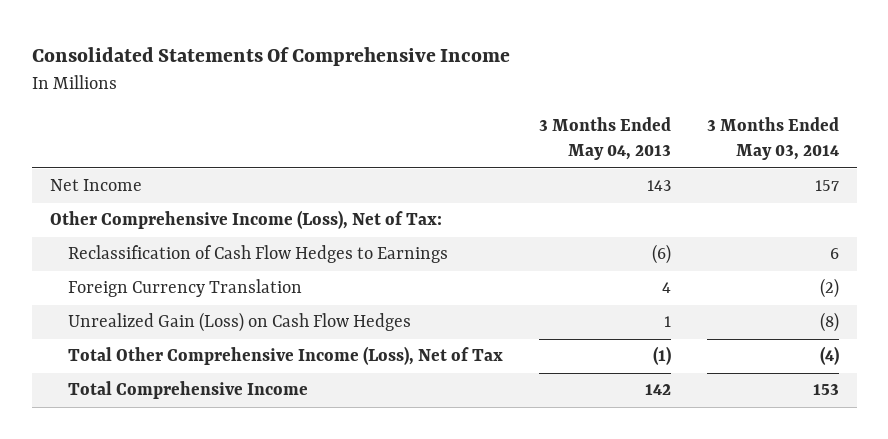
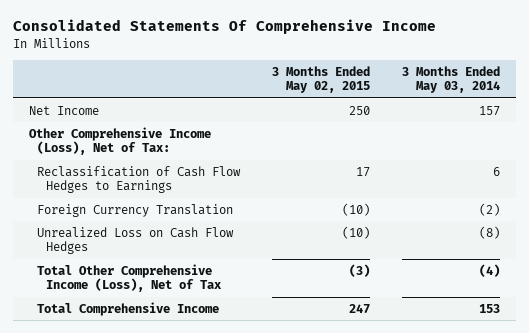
- | 3 Months Ended May 04, 2013 | 3 Months Ended May 03, 2014
+ | 3 Months Ended May 02, 2015 | 3 Months Ended May 03, 2014
- Unrealized Gain (Loss) on Cash Flow Hedges | 1 | (8)
+ Unrealized Loss on Cash Flow Hedges | (10) | (8)

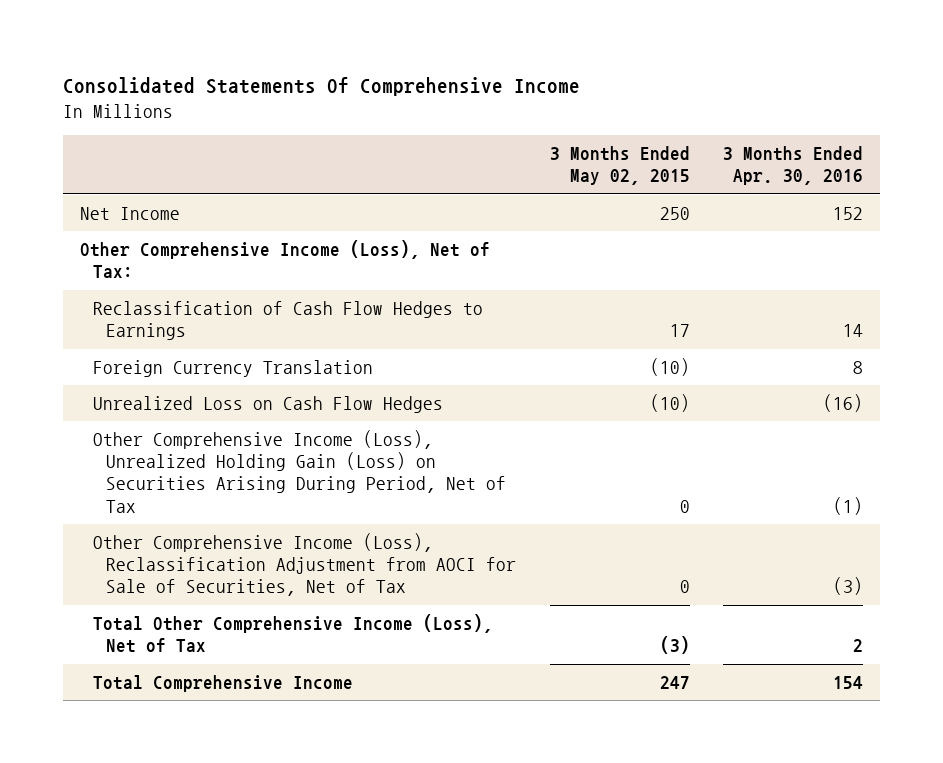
- | 3 Months Ended May 02, 2015 | 3 Months Ended May 03, 2014
+ | 3 Months Ended May 02, 2015 | 3 Months Ended Apr. 30, 2016
+ Other Comprehensive Income (Loss), Unrealized Holding Gain (Loss) on Securities Arising During Period, Net of Tax | 0 | (1)
+ Other Comprehensive Income (Loss), Reclassification Adjustment from AOCI for Sale of Securities, Net of Tax | 0 | (3)

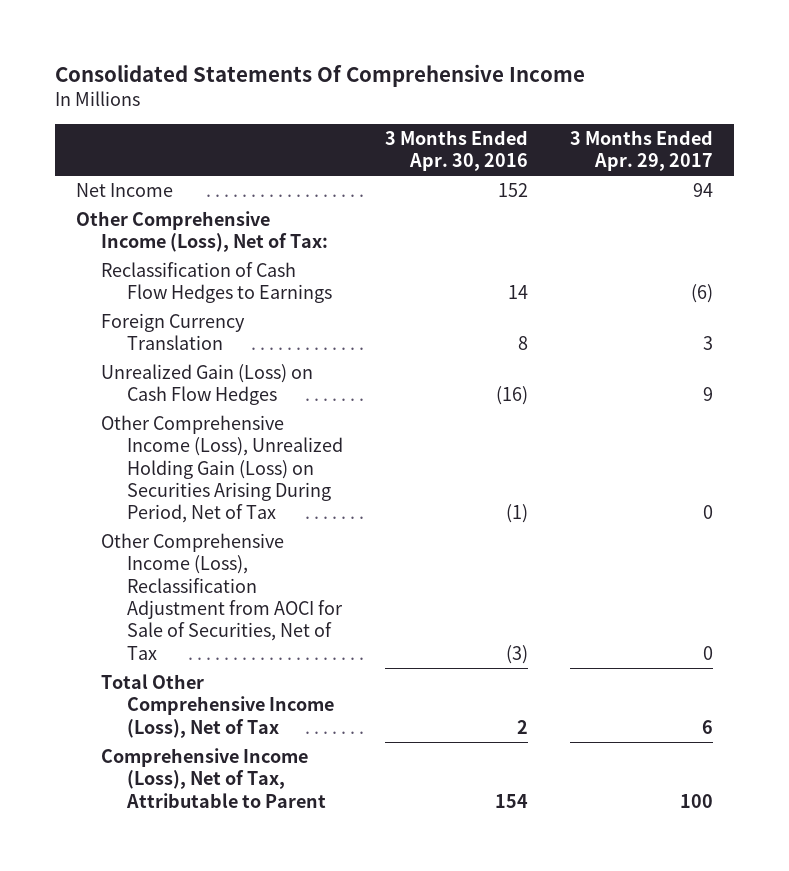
- | 3 Months Ended May 02, 2015 | 3 Months Ended Apr. 30, 2016
+ | 3 Months Ended Apr. 30, 2016 | 3 Months Ended Apr. 29, 2017
- Unrealized Loss on Cash Flow Hedges | (10) | (16)
+ Unrealized Gain (Loss) on Cash Flow Hedges | (16) | 9
- Total Comprehensive Income | 247 | 154
+ Comprehensive Income (Loss), Net of Tax, Attributable to Parent | 154 | 100

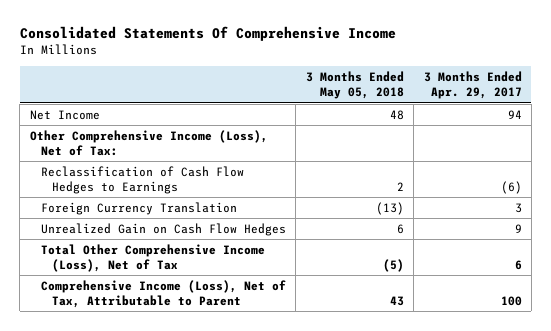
- | 3 Months Ended Apr. 30, 2016 | 3 Months Ended Apr. 29, 2017
+ | 3 Months Ended May 05, 2018 | 3 Months Ended Apr. 29, 2017
- Unrealized Gain (Loss) on Cash Flow Hedges | (16) | 9
- Other Comprehensive Income (Loss), Unrealized Holding Gain (Loss) on Securities Arising During Period, Net of Tax | (1) | 0
- Other Comprehensive Income (Loss), Reclassification Adjustment from AOCI for Sale of Securities, Net of Tax | (3) | 0
+ Unrealized Gain on Cash Flow Hedges | 6 | 9

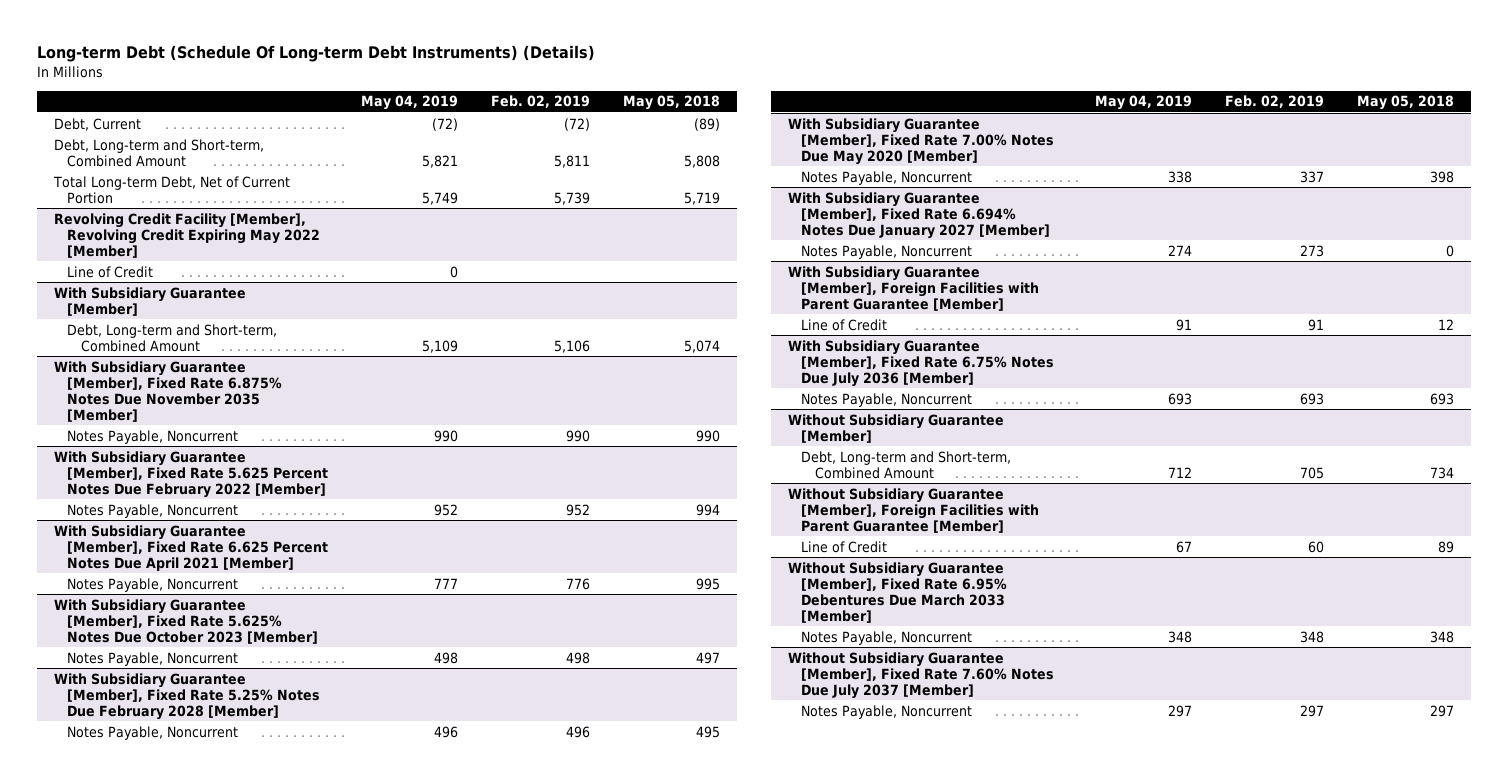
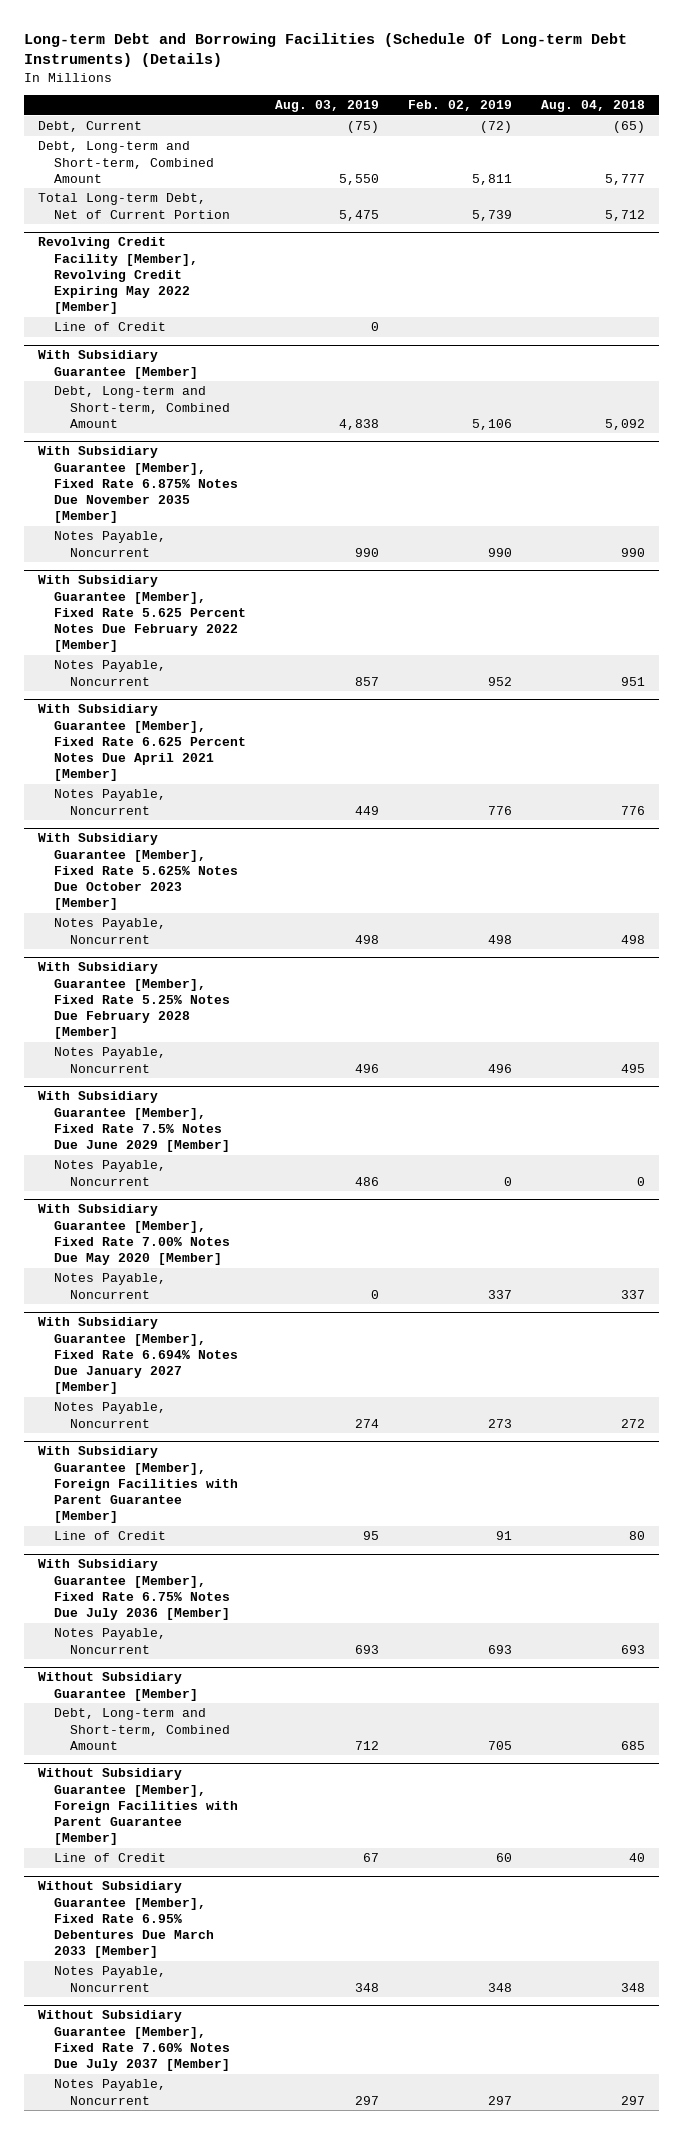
- Long-term Debt (Schedule Of Long-term Debt Instruments) (Details)
+ Long-term Debt and Borrowing Facilities (Schedule Of Long-term Debt Instruments) (Details)
- | May 04, 2019 | Feb. 02, 2019 | May 05, 2018
+ | Aug. 03, 2019 | Feb. 02, 2019 | Aug. 04, 2018
+ With Subsidiary Guarantee [Member], Fixed Rate 7.5% Notes Due June 2029 [Member]
+ Notes Payable, Noncurrent | 486 | 0 | 0

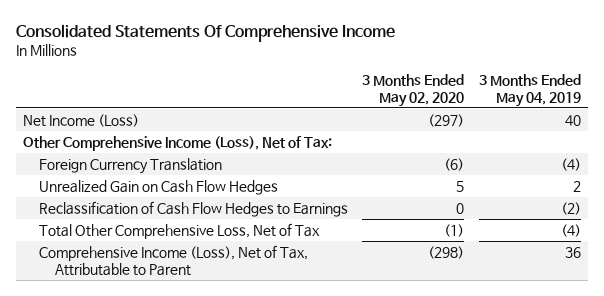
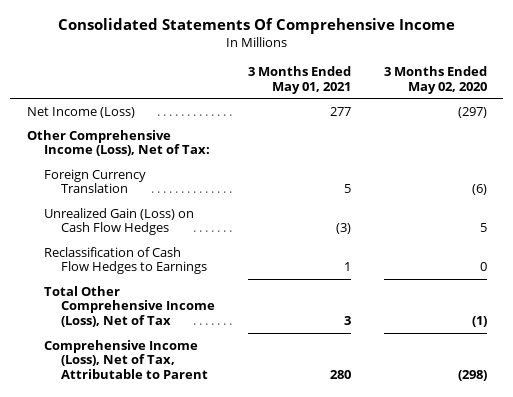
- | 3 Months Ended May 02, 2020 | 3 Months Ended May 04, 2019
+ | 3 Months Ended May 01, 2021 | 3 Months Ended May 02, 2020
- Unrealized Gain on Cash Flow Hedges | 5 | 2
+ Unrealized Gain (Loss) on Cash Flow Hedges | (3) | 5
- Total Other Comprehensive Loss, Net of Tax | (1) | (4)
+ Total Other Comprehensive Income (Loss), Net of Tax | 3 | (1)

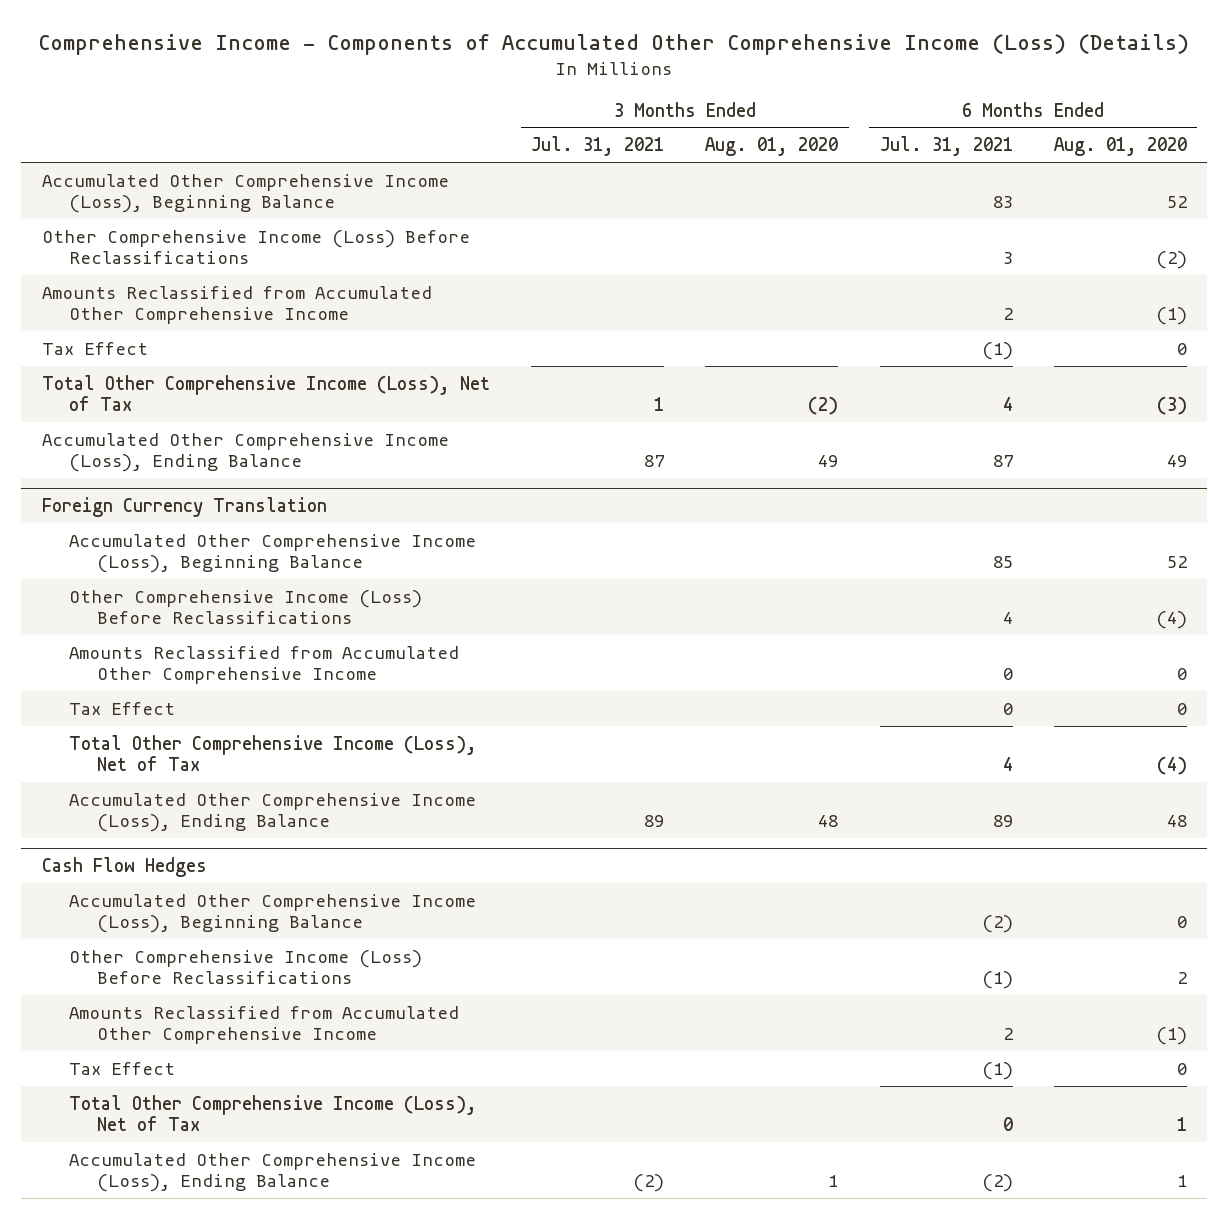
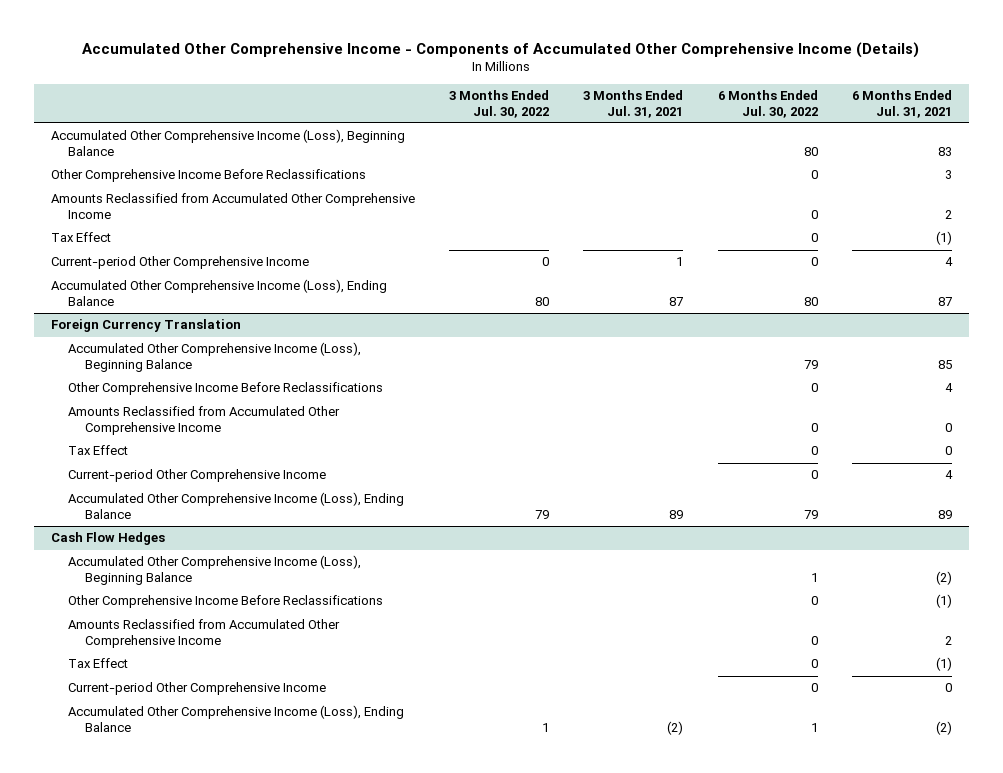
- Comprehensive Income - Components of Accumulated Other Comprehensive Income (Loss) (Details)
+ Accumulated Other Comprehensive Income - Components of Accumulated Other Comprehensive Income (Details)
- | 3 Months Ended Jul. 31, 2021 | 3 Months Ended Aug. 01, 2020 | 6 Months Ended Jul. 31, 2021 | 6 Months Ended Aug. 01, 2020
+ | 3 Months Ended Jul. 30, 2022 | 3 Months Ended Jul. 31, 2021 | 6 Months Ended Jul. 30, 2022 | 6 Months Ended Jul. 31, 2021
- Other Comprehensive Income (Loss) Before Reclassifications | | | 3 | (2)
+ Other Comprehensive Income Before Reclassifications | | | 0 | 3
- Total Other Comprehensive Income (Loss), Net of Tax | 1 | (2) | 4 | (3)
+ Current-period Other Comprehensive Income | 0 | 1 | 0 | 4
@ Foreign Currency Translation
- Other Comprehensive Income (Loss) Before Reclassifications | | | 4 | (4)
+ Other Comprehensive Income Before Reclassifications | | | 0 | 4
- Total Other Comprehensive Income (Loss), Net of Tax | | | 4 | (4)
+ Current-period Other Comprehensive Income | | | 0 | 4
@ Cash Flow Hedges
- Other Comprehensive Income (Loss) Before Reclassifications | | | (1) | 2
+ Other Comprehensive Income Before Reclassifications | | | 0 | (1)
- Total Other Comprehensive Income (Loss), Net of Tax | | | 0 | 1
+ Current-period Other Comprehensive Income | | | 0 | 0

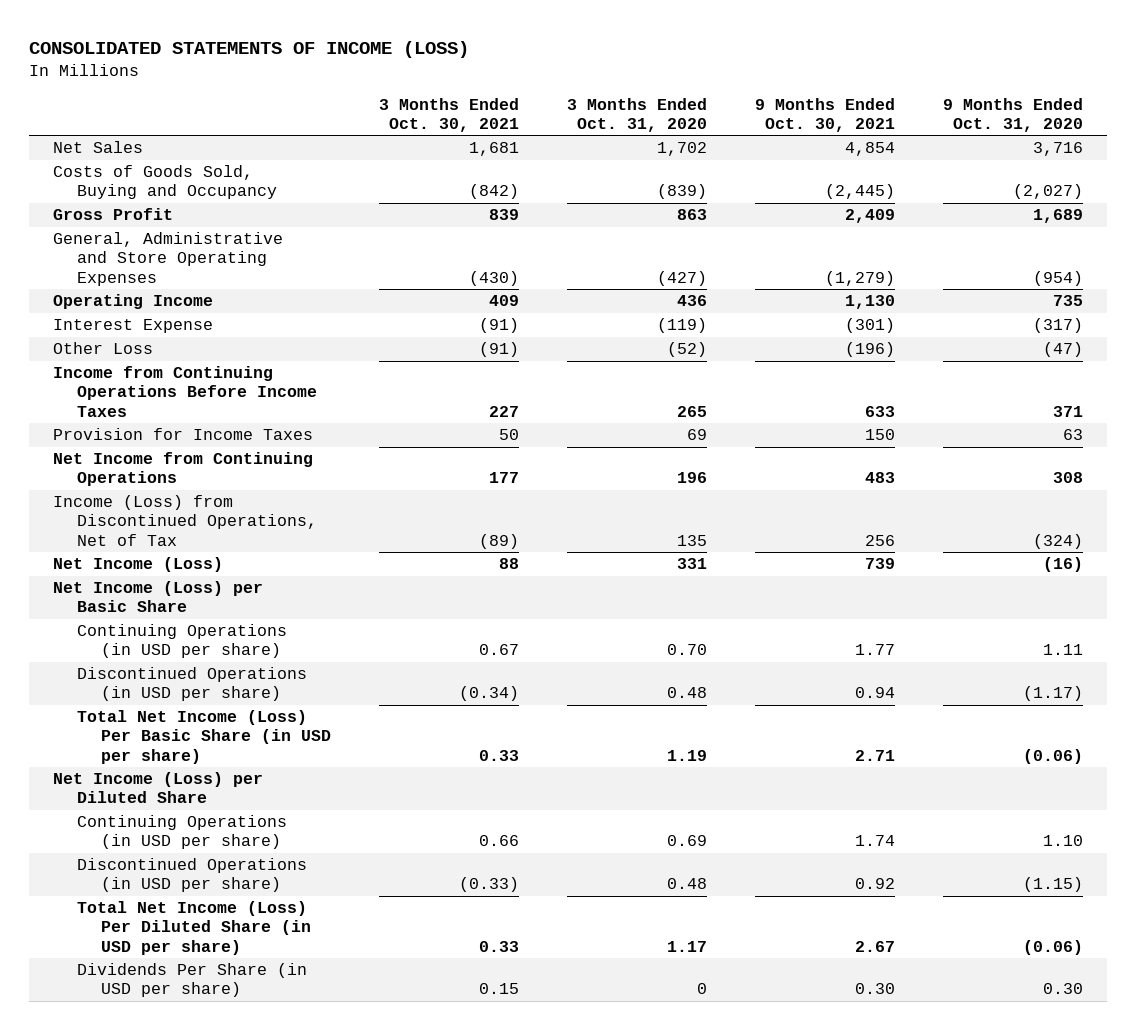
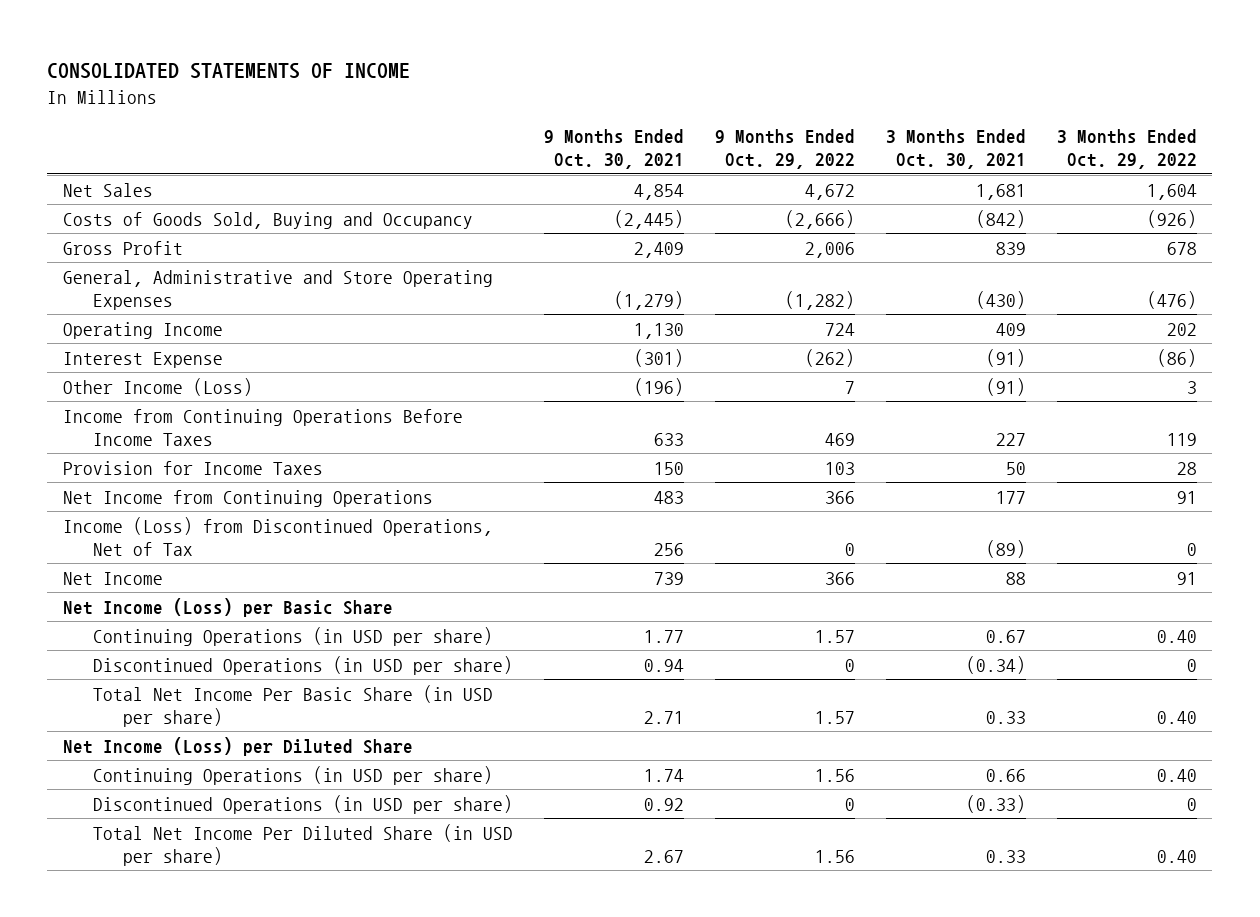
- CONSOLIDATED STATEMENTS OF INCOME (LOSS)
+ CONSOLIDATED STATEMENTS OF INCOME
- | 3 Months Ended Oct. 30, 2021 | 3 Months Ended Oct. 31, 2020 | 9 Months Ended Oct. 30, 2021 | 9 Months Ended Oct. 31, 2020
+ | 9 Months Ended Oct. 30, 2021 | 9 Months Ended Oct. 29, 2022 | 3 Months Ended Oct. 30, 2021 | 3 Months Ended Oct. 29, 2022
- Other Loss | (91) | (52) | (196) | (47)
+ Other Income (Loss) | (196) | 7 | (91) | 3
- Net Income (Loss) | 88 | 331 | 739 | (16)
+ Net Income | 739 | 366 | 88 | 91
- Total Net Income (Loss) Per Basic Share (in USD per share) | 0.33 | 1.19 | 2.71 | (0.06)
+ Total Net Income Per Basic Share (in USD per share) | 2.71 | 1.57 | 0.33 | 0.40
- Total Net Income (Loss) Per Diluted Share (in USD per share) | 0.33 | 1.17 | 2.67 | (0.06)
- Dividends Per Share (in USD per share) | 0.15 | 0 | 0.30 | 0.30
+ Total Net Income Per Diluted Share (in USD per share) | 2.67 | 1.56 | 0.33 | 0.40

